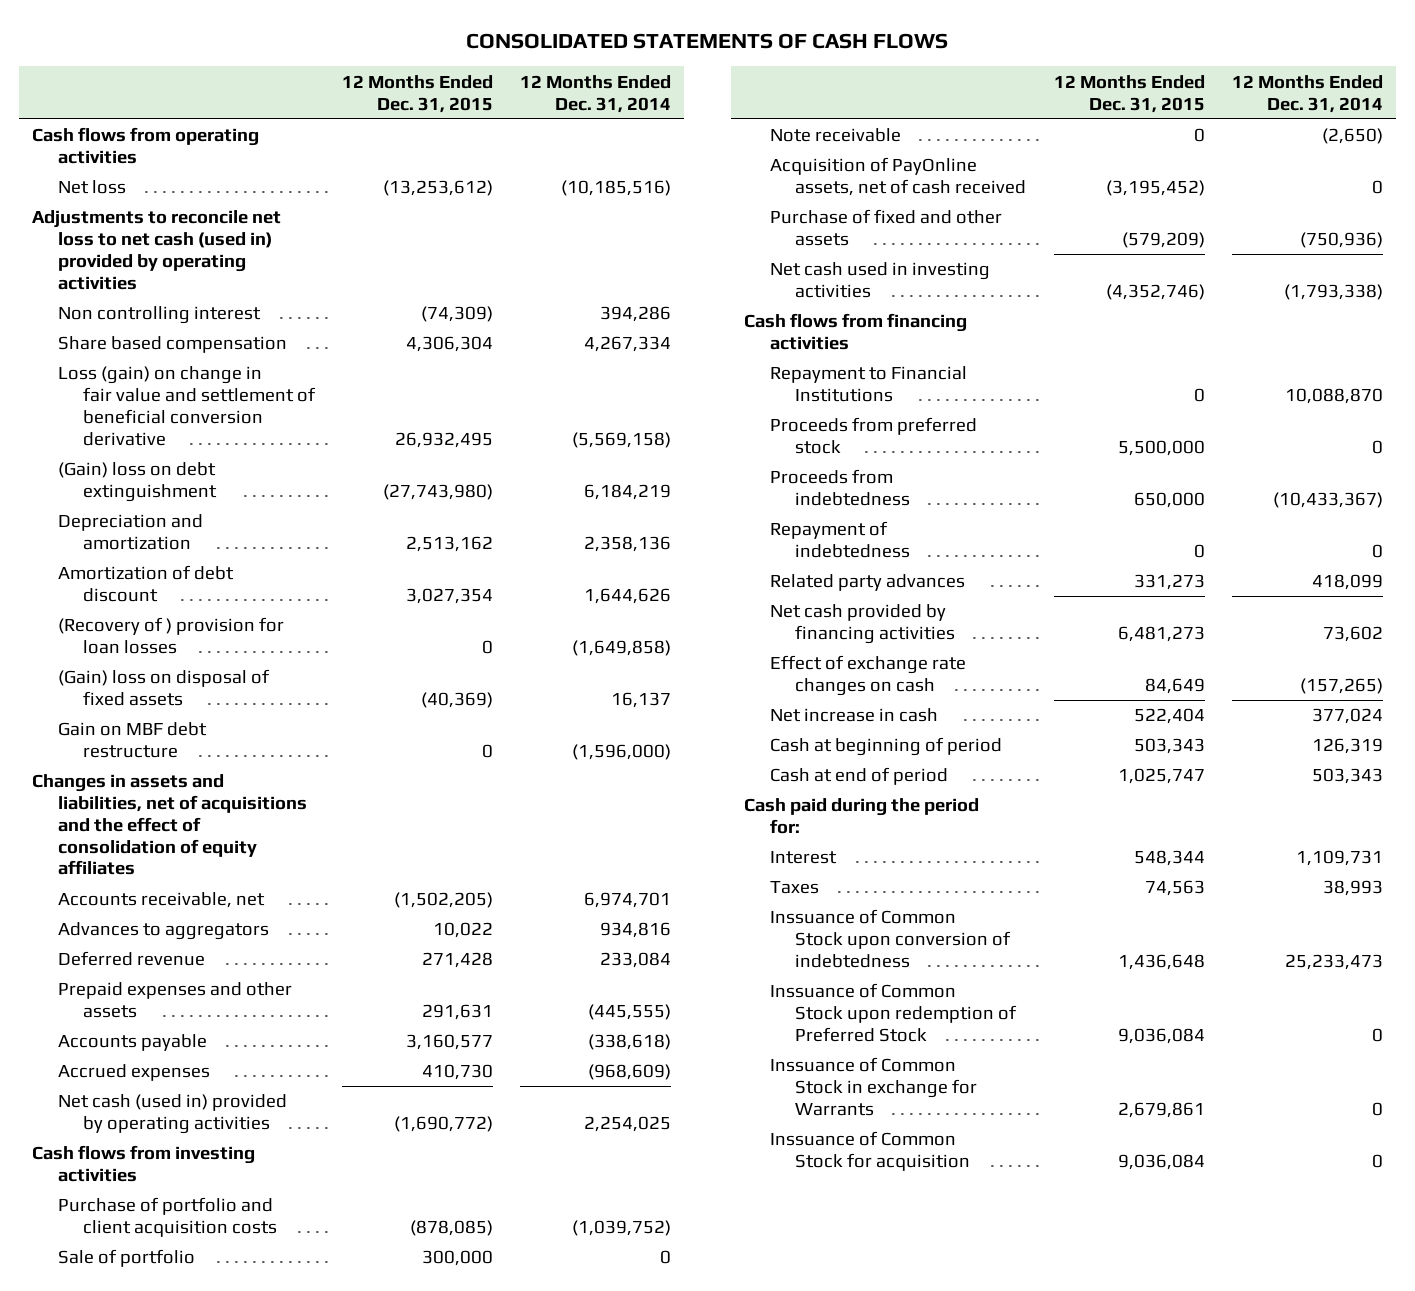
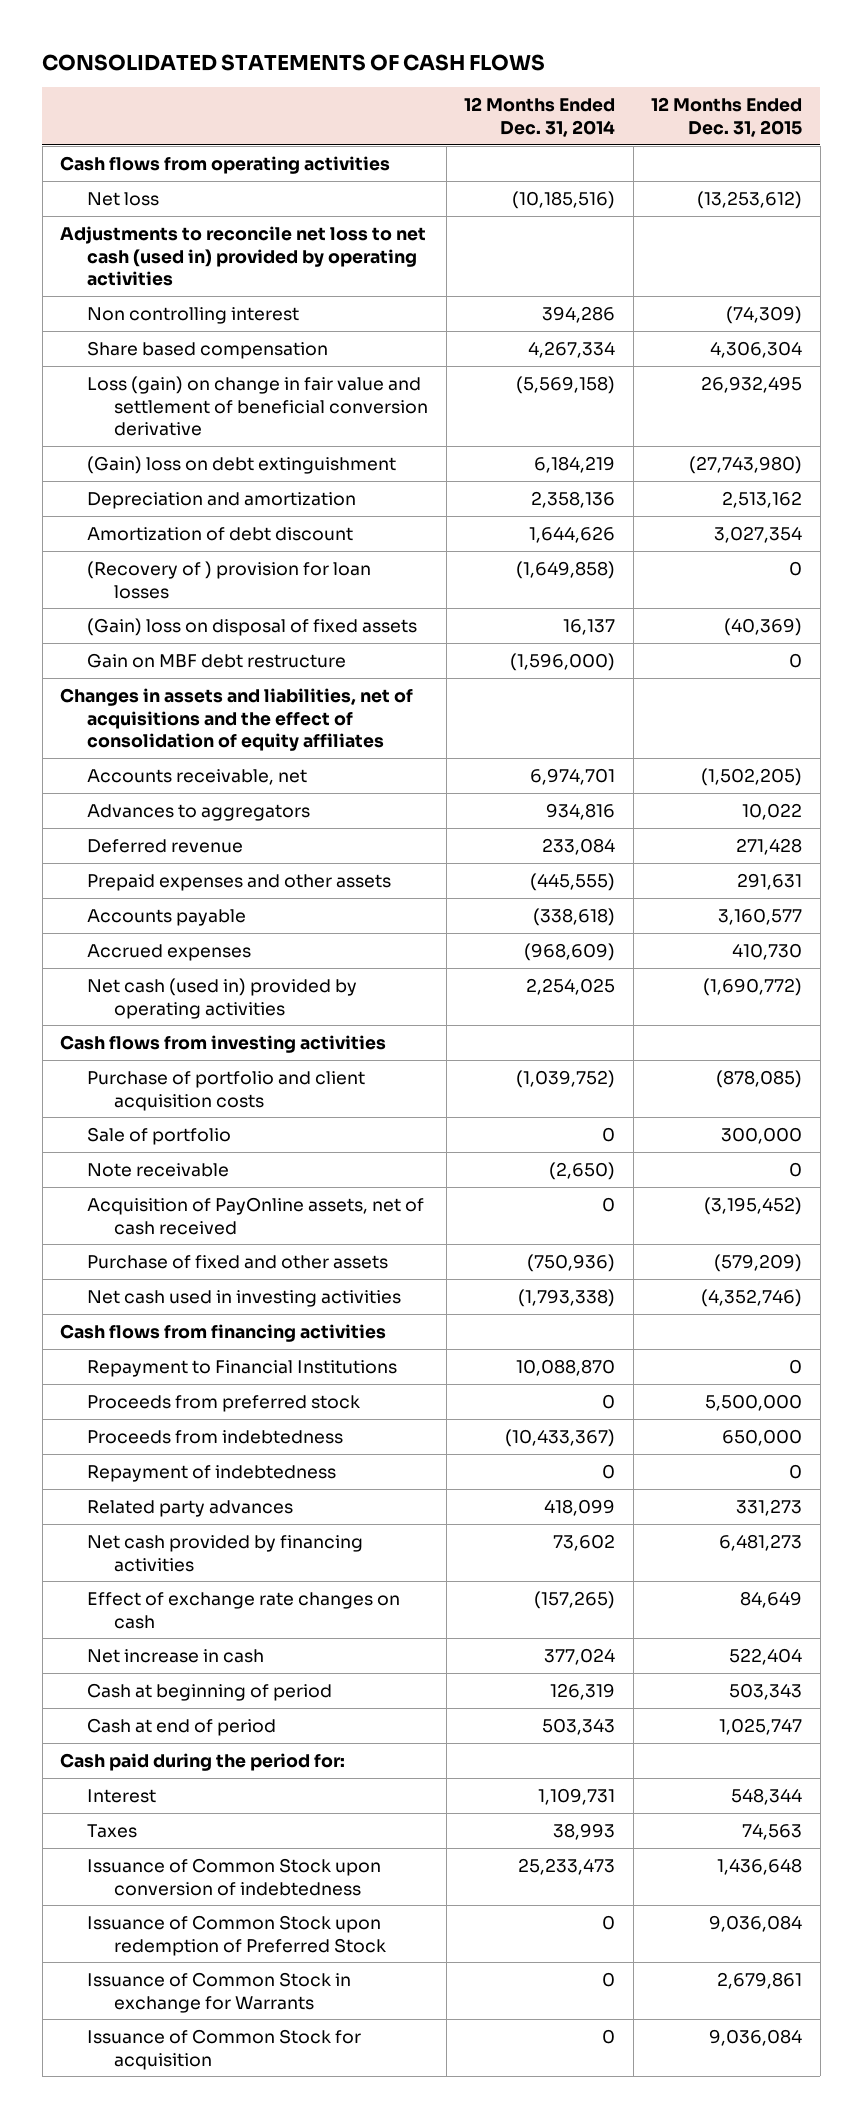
- | 12 Months Ended Dec. 31, 2015 | 12 Months Ended Dec. 31, 2014
+ | 12 Months Ended Dec. 31, 2014 | 12 Months Ended Dec. 31, 2015
- Inssuance of Common Stock upon conversion of indebtedness | 1,436,648 | 25,233,473
- Inssuance of Common Stock upon redemption of Preferred Stock | 9,036,084 | 0
- Inssuance of Common Stock in exchange for Warrants | 2,679,861 | 0
- Inssuance of Common Stock for acquisition | 9,036,084 | 0
+ Issuance of Common Stock upon conversion of indebtedness | 25,233,473 | 1,436,648
+ Issuance of Common Stock upon redemption of Preferred Stock | 0 | 9,036,084
+ Issuance of Common Stock in exchange for Warrants | 0 | 2,679,861
+ Issuance of Common Stock for acquisition | 0 | 9,036,084

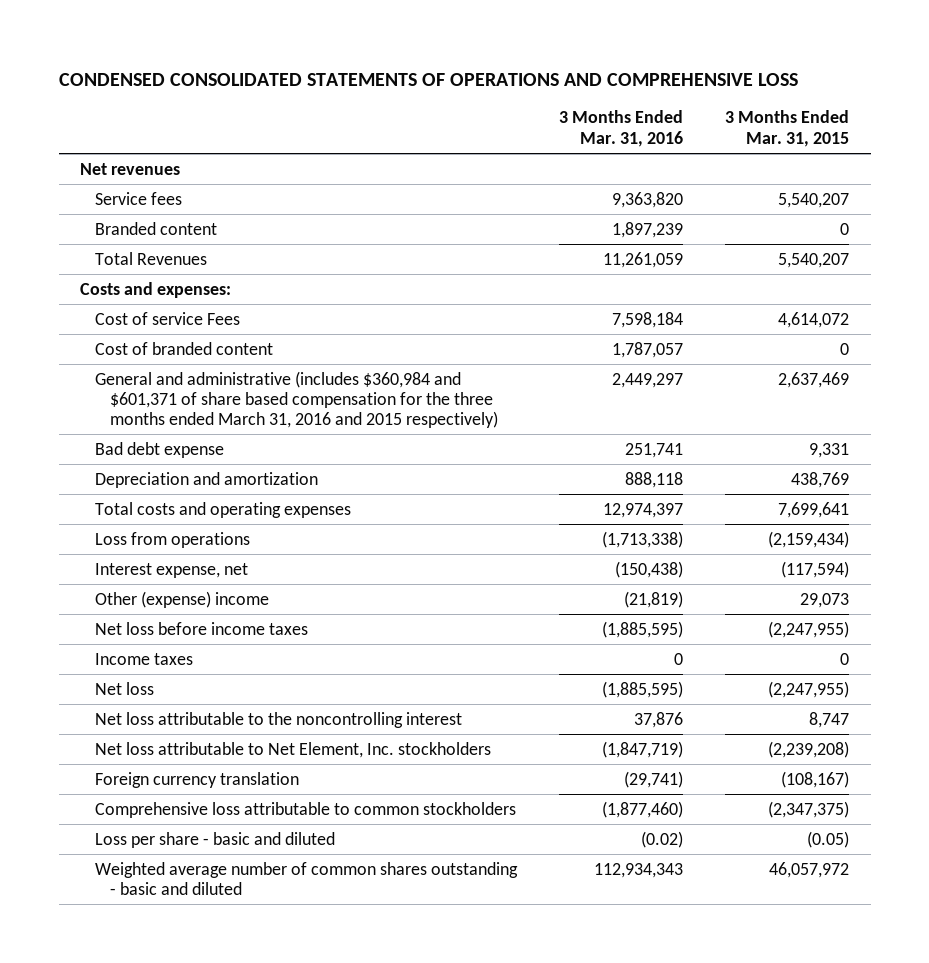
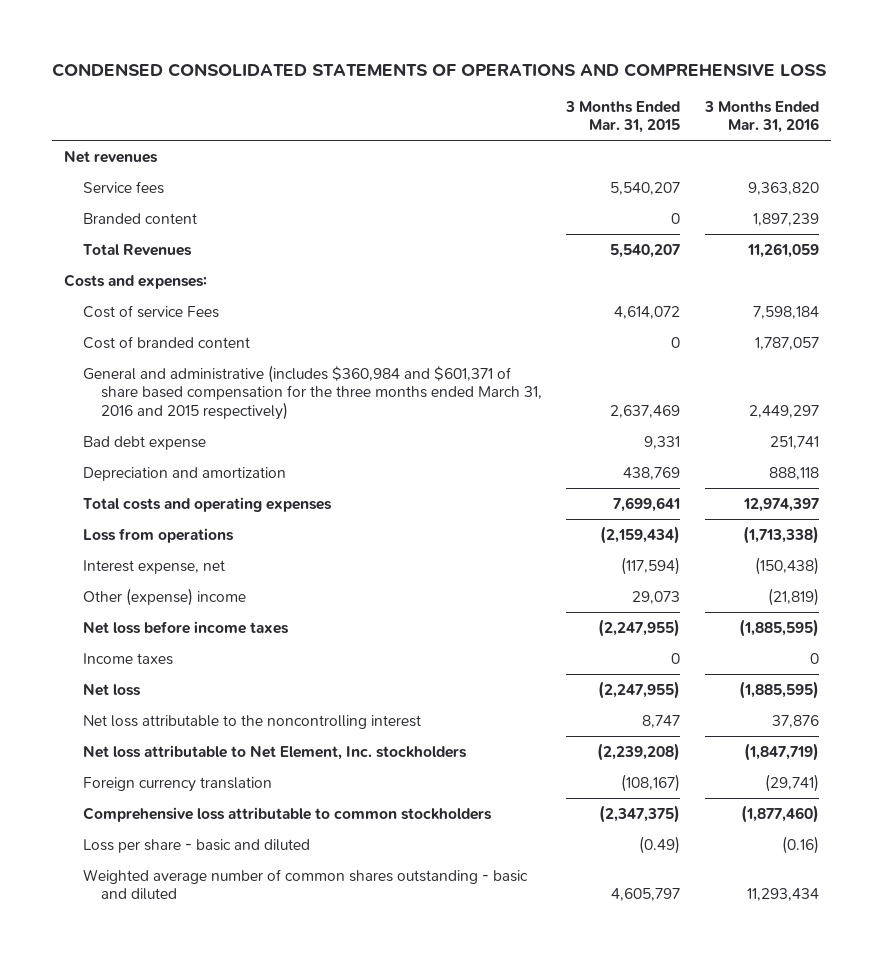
- | 3 Months Ended Mar. 31, 2016 | 3 Months Ended Mar. 31, 2015
+ | 3 Months Ended Mar. 31, 2015 | 3 Months Ended Mar. 31, 2016
- Loss per share - basic and diluted | (0.02) | (0.05)
- Weighted average number of common shares outstanding - basic and diluted | 112,934,343 | 46,057,972
+ Loss per share - basic and diluted | (0.49) | (0.16)
+ Weighted average number of common shares outstanding - basic and diluted | 4,605,797 | 11,293,434

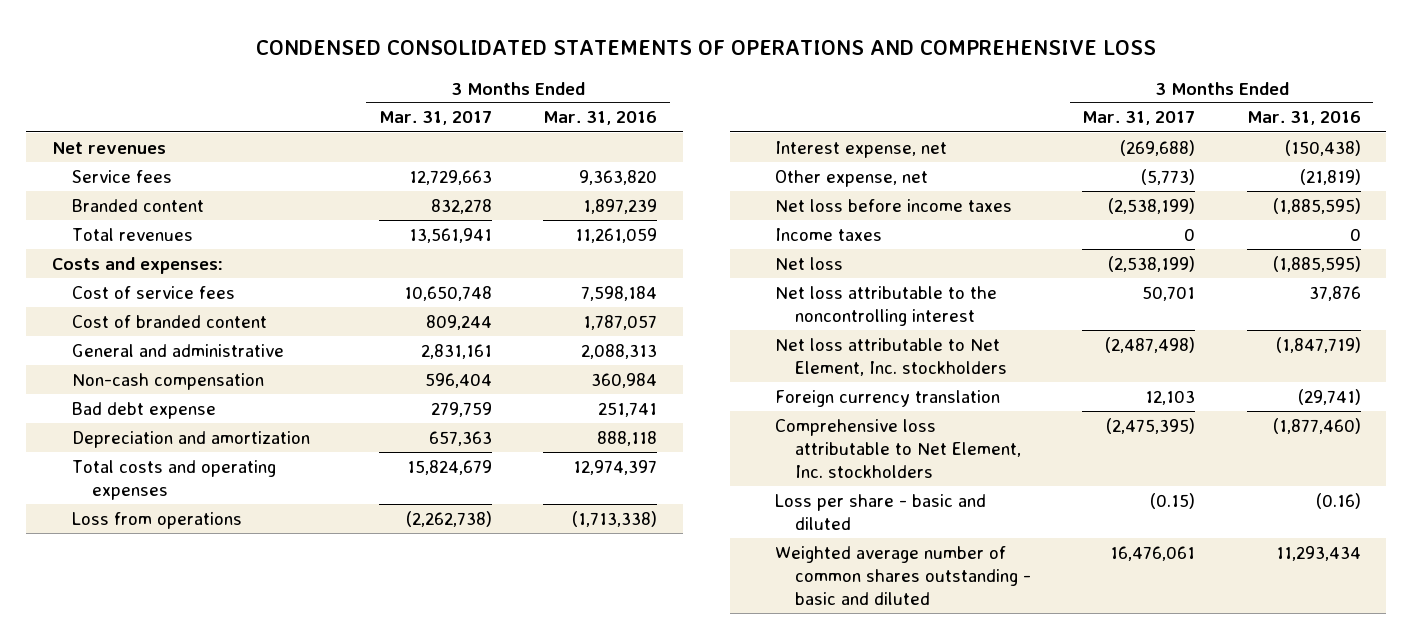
- | 3 Months Ended Mar. 31, 2015 | 3 Months Ended Mar. 31, 2016
+ | 3 Months Ended Mar. 31, 2017 | 3 Months Ended Mar. 31, 2016
- Total Revenues | 5,540,207 | 11,261,059
+ Total revenues | 13,561,941 | 11,261,059
- Cost of service Fees | 4,614,072 | 7,598,184
+ Cost of service fees | 10,650,748 | 7,598,184
- General and administrative (includes $360,984 and $601,371 of share based compensation for the three months ended March 31, 2016 and 2015 respectively) | 2,637,469 | 2,449,297
+ General and administrative | 2,831,161 | 2,088,313
+ Non-cash compensation | 596,404 | 360,984
- Other (expense) income | 29,073 | (21,819)
+ Other expense, net | (5,773) | (21,819)
- Comprehensive loss attributable to common stockholders | (2,347,375) | (1,877,460)
+ Comprehensive loss attributable to Net Element, Inc. stockholders | (2,475,395) | (1,877,460)

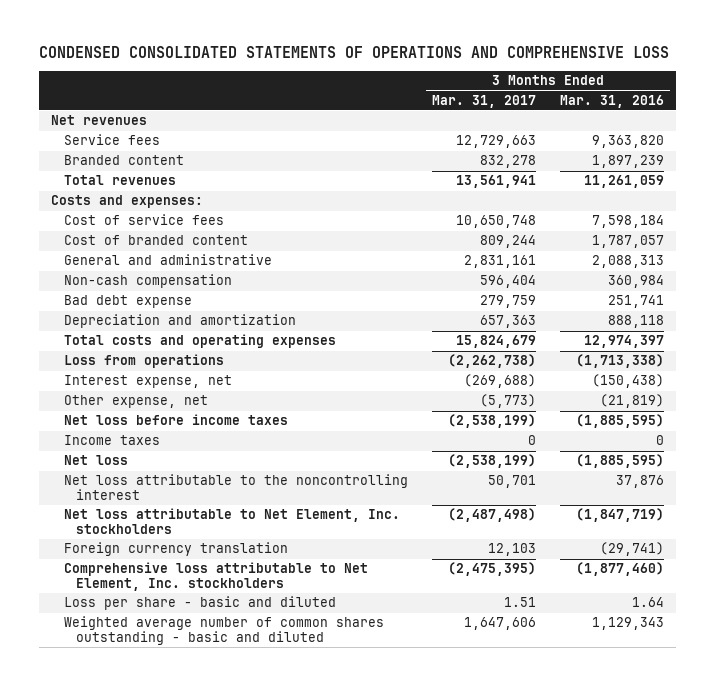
- Loss per share - basic and diluted | (0.15) | (0.16)
- Weighted average number of common shares outstanding - basic and diluted | 16,476,061 | 11,293,434
+ Loss per share - basic and diluted | 1.51 | 1.64
+ Weighted average number of common shares outstanding - basic and diluted | 1,647,606 | 1,129,343

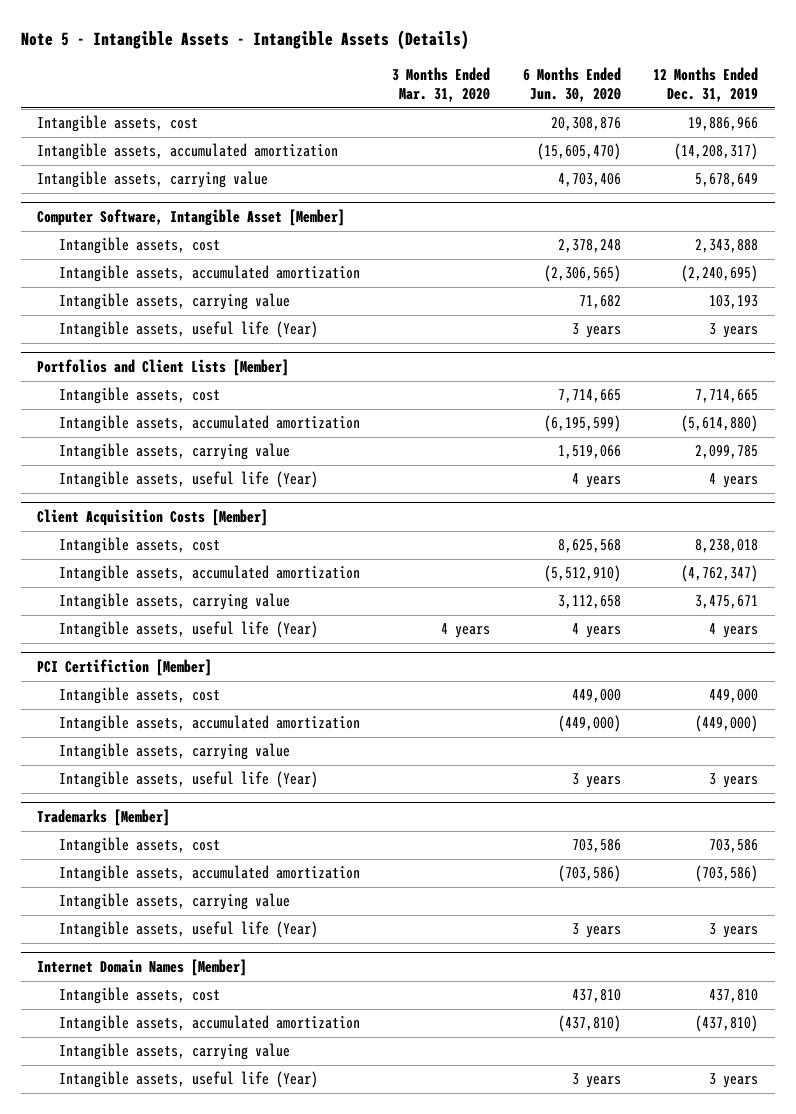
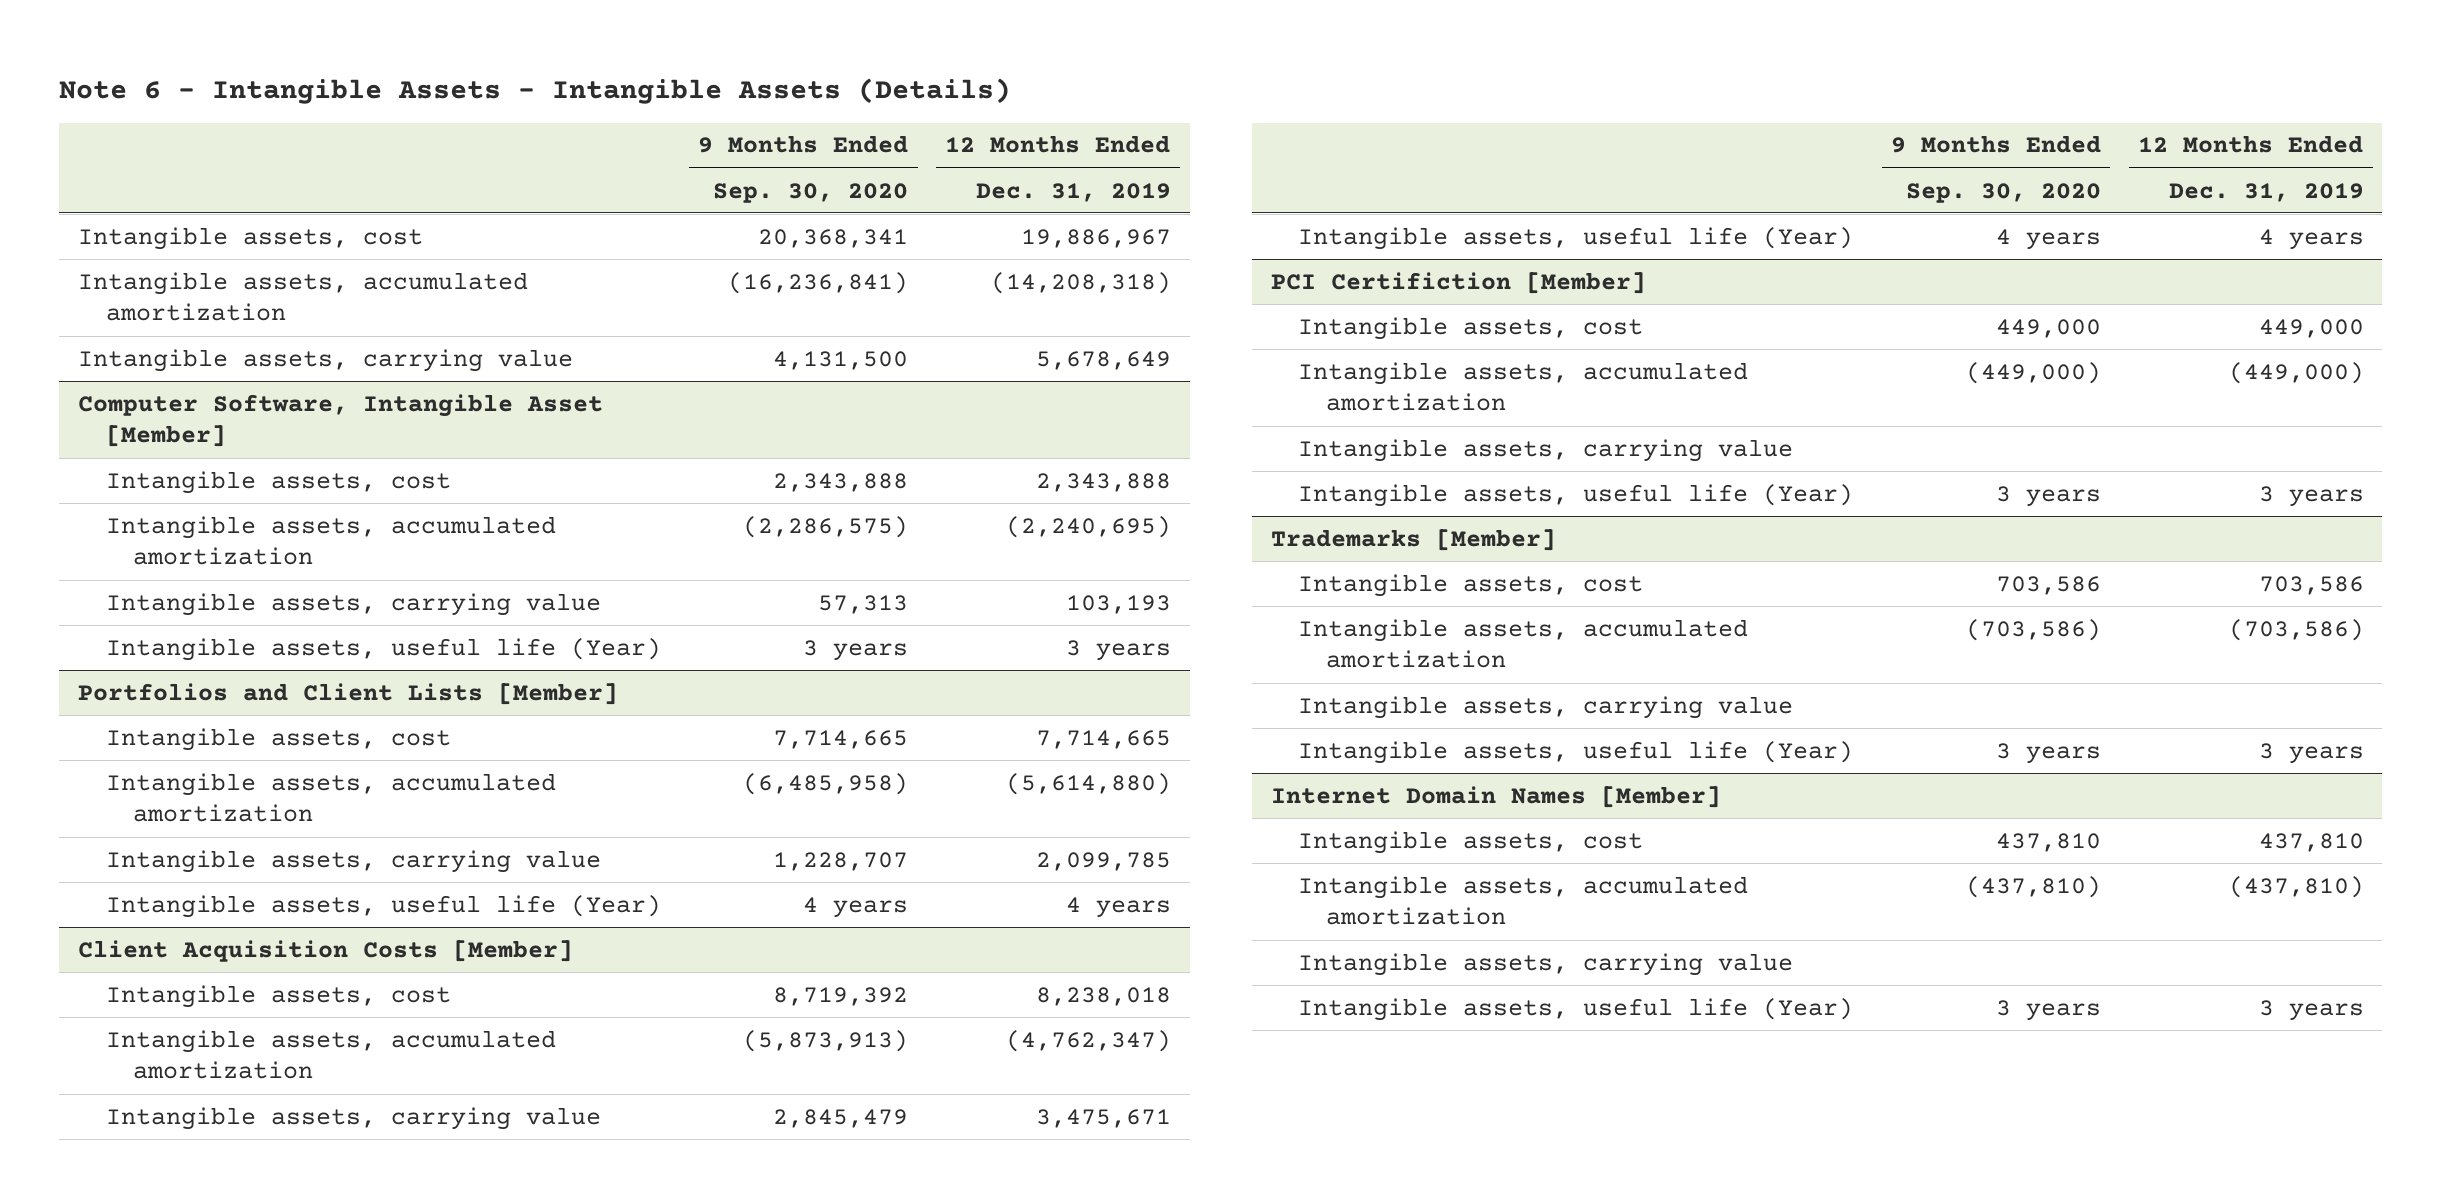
- Note 5 - Intangible Assets - Intangible Assets (Details)
+ Note 6 - Intangible Assets - Intangible Assets (Details)
- | 3 Months Ended Mar. 31, 2020 | 6 Months Ended Jun. 30, 2020 | 12 Months Ended Dec. 31, 2019
+ | 9 Months Ended Sep. 30, 2020 | 12 Months Ended Dec. 31, 2019
- Intangible assets, cost | | 20,308,876 | 19,886,966
- Intangible assets, accumulated amortization | | (15,605,470) | (14,208,317)
+ Intangible assets, cost | 20,368,341 | 19,886,967
+ Intangible assets, accumulated amortization | (16,236,841) | (14,208,318)

